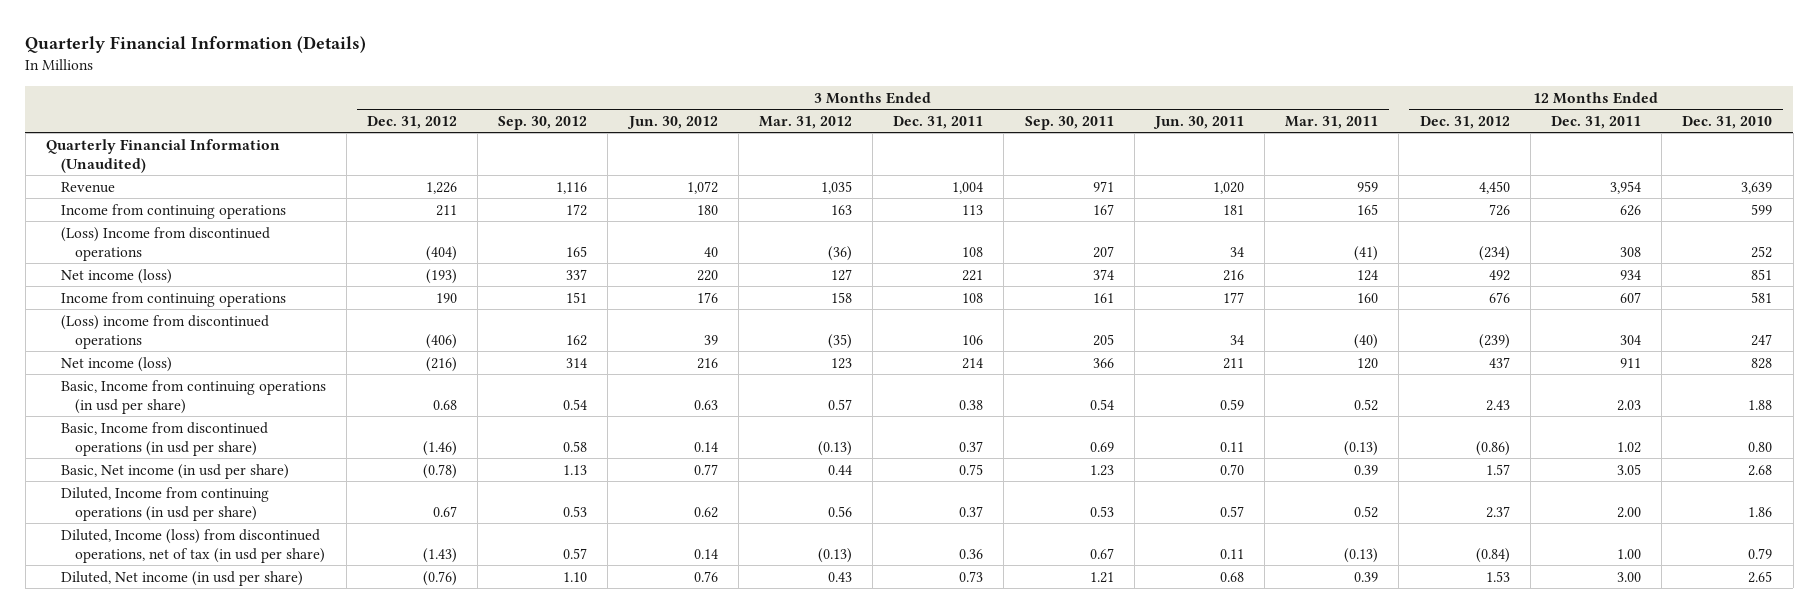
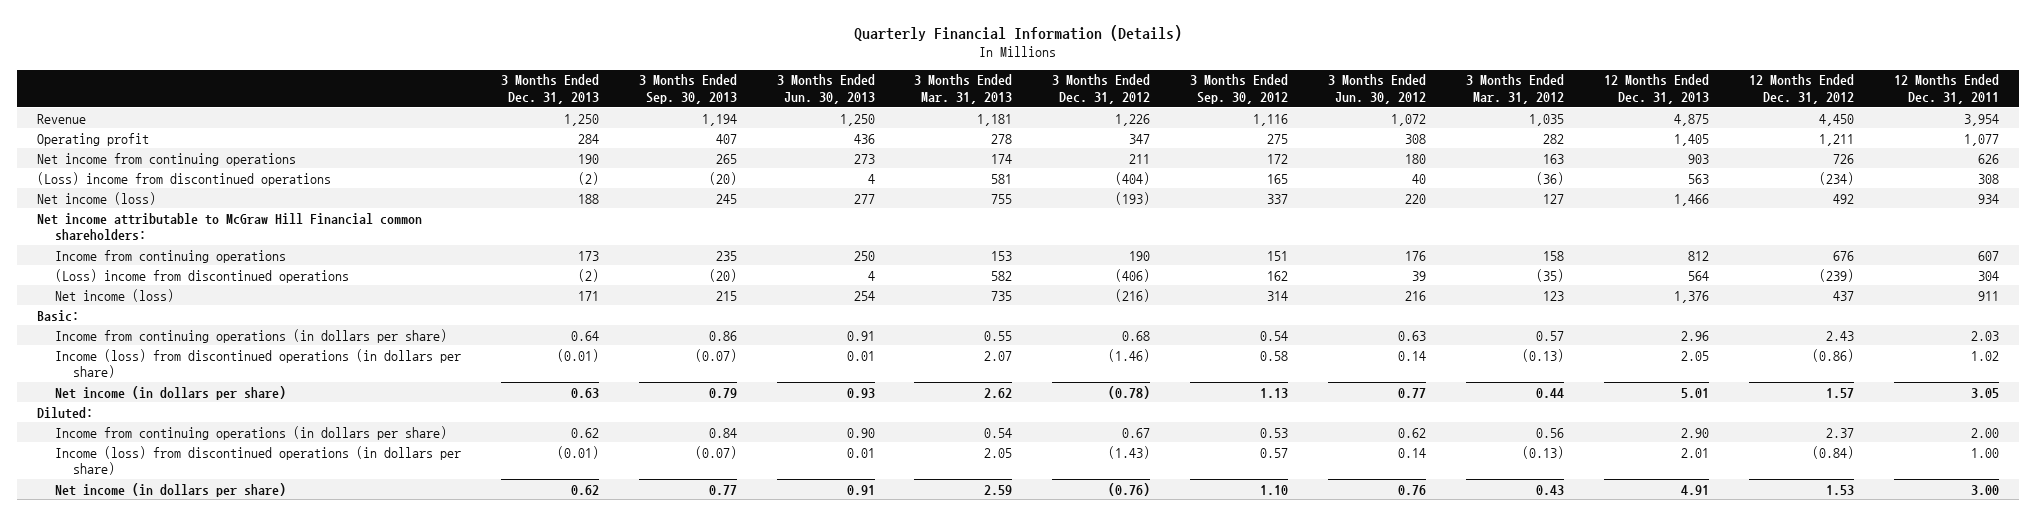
- | 3 Months Ended Dec. 31, 2012 | 3 Months Ended Sep. 30, 2012 | 3 Months Ended Jun. 30, 2012 | 3 Months Ended Mar. 31, 2012 | 3 Months Ended Dec. 31, 2011 | 3 Months Ended Sep. 30, 2011 | 3 Months Ended Jun. 30, 2011 | 3 Months Ended Mar. 31, 2011 | 12 Months Ended Dec. 31, 2012 | 12 Months Ended Dec. 31, 2011 | 12 Months Ended Dec. 31, 2010
+ | 3 Months Ended Dec. 31, 2013 | 3 Months Ended Sep. 30, 2013 | 3 Months Ended Jun. 30, 2013 | 3 Months Ended Mar. 31, 2013 | 3 Months Ended Dec. 31, 2012 | 3 Months Ended Sep. 30, 2012 | 3 Months Ended Jun. 30, 2012 | 3 Months Ended Mar. 31, 2012 | 12 Months Ended Dec. 31, 2013 | 12 Months Ended Dec. 31, 2012 | 12 Months Ended Dec. 31, 2011
- Quarterly Financial Information (Unaudited)
- Income from continuing operations | 211 | 172 | 180 | 163 | 113 | 167 | 181 | 165 | 726 | 626 | 599
- (Loss) Income from discontinued operations | (404) | 165 | 40 | (36) | 108 | 207 | 34 | (41) | (234) | 308 | 252
+ Operating profit | 284 | 407 | 436 | 278 | 347 | 275 | 308 | 282 | 1,405 | 1,211 | 1,077
+ Net income from continuing operations | 190 | 265 | 273 | 174 | 211 | 172 | 180 | 163 | 903 | 726 | 626
+ (Loss) income from discontinued operations | (2) | (20) | 4 | 581 | (404) | 165 | 40 | (36) | 563 | (234) | 308
+ Net income attributable to McGraw Hill Financial common shareholders:
- Basic, Income from continuing operations (in usd per share) | 0.68 | 0.54 | 0.63 | 0.57 | 0.38 | 0.54 | 0.59 | 0.52 | 2.43 | 2.03 | 1.88
- Basic, Income from discontinued operations (in usd per share) | (1.46) | 0.58 | 0.14 | (0.13) | 0.37 | 0.69 | 0.11 | (0.13) | (0.86) | 1.02 | 0.80
- Basic, Net income (in usd per share) | (0.78) | 1.13 | 0.77 | 0.44 | 0.75 | 1.23 | 0.70 | 0.39 | 1.57 | 3.05 | 2.68
- Diluted, Income from continuing operations (in usd per share) | 0.67 | 0.53 | 0.62 | 0.56 | 0.37 | 0.53 | 0.57 | 0.52 | 2.37 | 2.00 | 1.86
- Diluted, Income (loss) from discontinued operations, net of tax (in usd per share) | (1.43) | 0.57 | 0.14 | (0.13) | 0.36 | 0.67 | 0.11 | (0.13) | (0.84) | 1.00 | 0.79
- Diluted, Net income (in usd per share) | (0.76) | 1.10 | 0.76 | 0.43 | 0.73 | 1.21 | 0.68 | 0.39 | 1.53 | 3.00 | 2.65
+ Basic:
+ Income from continuing operations (in dollars per share) | 0.64 | 0.86 | 0.91 | 0.55 | 0.68 | 0.54 | 0.63 | 0.57 | 2.96 | 2.43 | 2.03
+ Income (loss) from discontinued operations (in dollars per share) | (0.01) | (0.07) | 0.01 | 2.07 | (1.46) | 0.58 | 0.14 | (0.13) | 2.05 | (0.86) | 1.02
+ Net income (in dollars per share) | 0.63 | 0.79 | 0.93 | 2.62 | (0.78) | 1.13 | 0.77 | 0.44 | 5.01 | 1.57 | 3.05
+ Diluted:
+ Income from continuing operations (in dollars per share) | 0.62 | 0.84 | 0.90 | 0.54 | 0.67 | 0.53 | 0.62 | 0.56 | 2.90 | 2.37 | 2.00
+ Income (loss) from discontinued operations (in dollars per share) | (0.01) | (0.07) | 0.01 | 2.05 | (1.43) | 0.57 | 0.14 | (0.13) | 2.01 | (0.84) | 1.00
+ Net income (in dollars per share) | 0.62 | 0.77 | 0.91 | 2.59 | (0.76) | 1.10 | 0.76 | 0.43 | 4.91 | 1.53 | 3.00

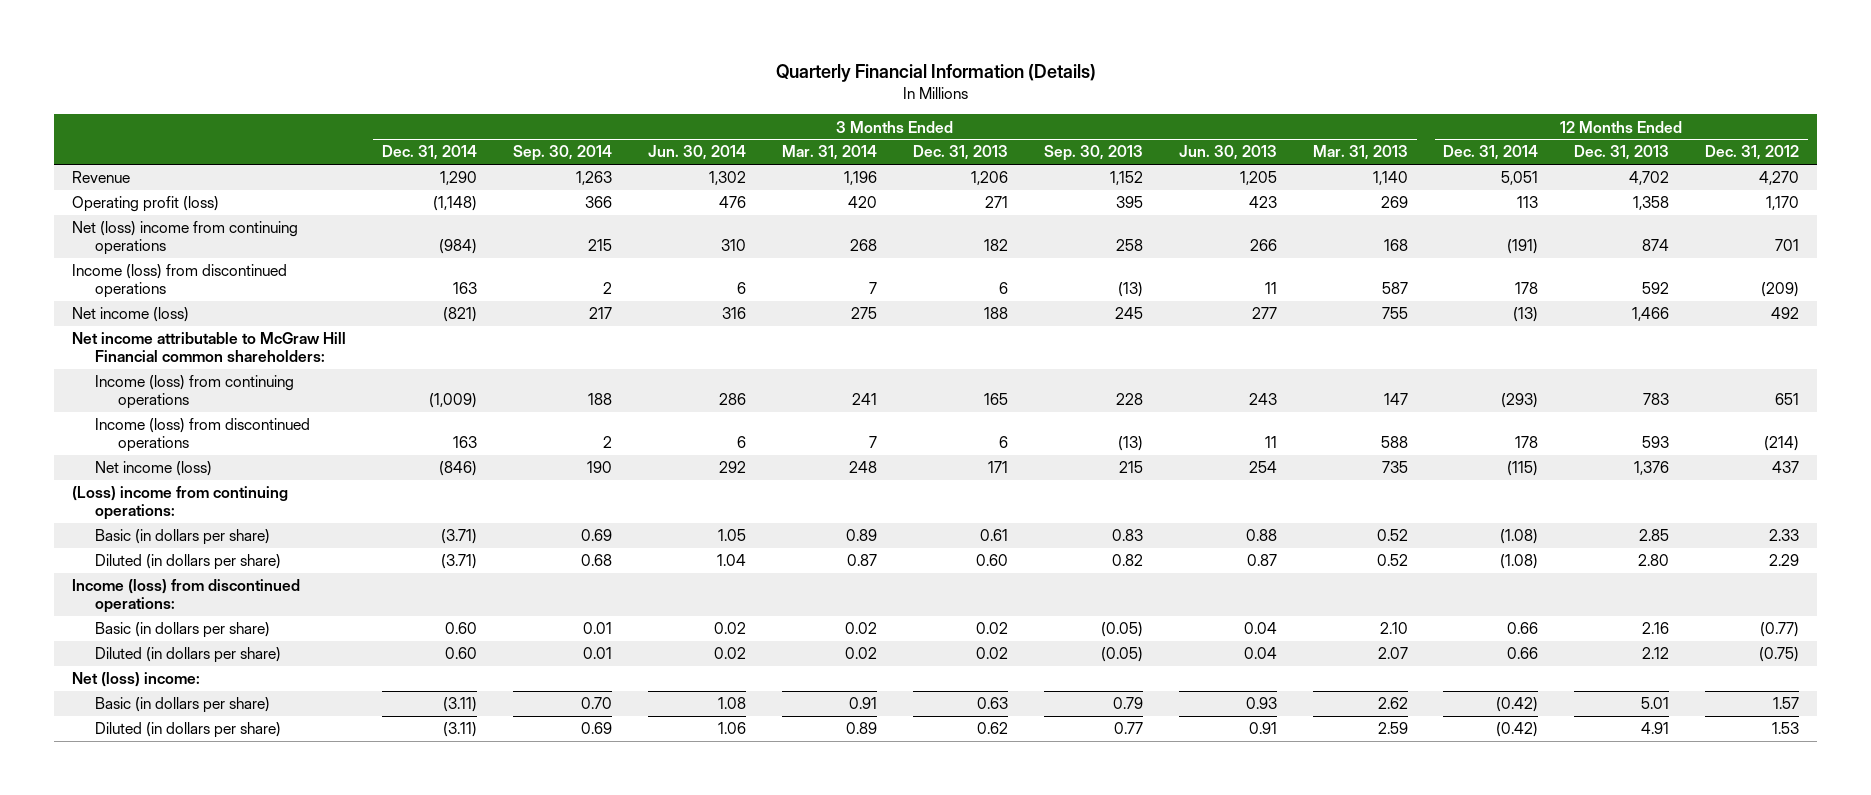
- | 3 Months Ended Dec. 31, 2013 | 3 Months Ended Sep. 30, 2013 | 3 Months Ended Jun. 30, 2013 | 3 Months Ended Mar. 31, 2013 | 3 Months Ended Dec. 31, 2012 | 3 Months Ended Sep. 30, 2012 | 3 Months Ended Jun. 30, 2012 | 3 Months Ended Mar. 31, 2012 | 12 Months Ended Dec. 31, 2013 | 12 Months Ended Dec. 31, 2012 | 12 Months Ended Dec. 31, 2011
+ | 3 Months Ended Dec. 31, 2014 | 3 Months Ended Sep. 30, 2014 | 3 Months Ended Jun. 30, 2014 | 3 Months Ended Mar. 31, 2014 | 3 Months Ended Dec. 31, 2013 | 3 Months Ended Sep. 30, 2013 | 3 Months Ended Jun. 30, 2013 | 3 Months Ended Mar. 31, 2013 | 12 Months Ended Dec. 31, 2014 | 12 Months Ended Dec. 31, 2013 | 12 Months Ended Dec. 31, 2012
- Revenue | 1,250 | 1,194 | 1,250 | 1,181 | 1,226 | 1,116 | 1,072 | 1,035 | 4,875 | 4,450 | 3,954
- Operating profit | 284 | 407 | 436 | 278 | 347 | 275 | 308 | 282 | 1,405 | 1,211 | 1,077
- Net income from continuing operations | 190 | 265 | 273 | 174 | 211 | 172 | 180 | 163 | 903 | 726 | 626
- (Loss) income from discontinued operations | (2) | (20) | 4 | 581 | (404) | 165 | 40 | (36) | 563 | (234) | 308
+ Revenue | 1,290 | 1,263 | 1,302 | 1,196 | 1,206 | 1,152 | 1,205 | 1,140 | 5,051 | 4,702 | 4,270
+ Operating profit (loss) | (1,148) | 366 | 476 | 420 | 271 | 395 | 423 | 269 | 113 | 1,358 | 1,170
+ Net (loss) income from continuing operations | (984) | 215 | 310 | 268 | 182 | 258 | 266 | 168 | (191) | 874 | 701
+ Income (loss) from discontinued operations | 163 | 2 | 6 | 7 | 6 | (13) | 11 | 587 | 178 | 592 | (209)
- Income from continuing operations | 173 | 235 | 250 | 153 | 190 | 151 | 176 | 158 | 812 | 676 | 607
- (Loss) income from discontinued operations | (2) | (20) | 4 | 582 | (406) | 162 | 39 | (35) | 564 | (239) | 304
+ Income (loss) from continuing operations | (1,009) | 188 | 286 | 241 | 165 | 228 | 243 | 147 | (293) | 783 | 651
+ Income (loss) from discontinued operations | 163 | 2 | 6 | 7 | 6 | (13) | 11 | 588 | 178 | 593 | (214)
- Basic:
- Income from continuing operations (in dollars per share) | 0.64 | 0.86 | 0.91 | 0.55 | 0.68 | 0.54 | 0.63 | 0.57 | 2.96 | 2.43 | 2.03
- Income (loss) from discontinued operations (in dollars per share) | (0.01) | (0.07) | 0.01 | 2.07 | (1.46) | 0.58 | 0.14 | (0.13) | 2.05 | (0.86) | 1.02
- Net income (in dollars per share) | 0.63 | 0.79 | 0.93 | 2.62 | (0.78) | 1.13 | 0.77 | 0.44 | 5.01 | 1.57 | 3.05
- Diluted:
- Income from continuing operations (in dollars per share) | 0.62 | 0.84 | 0.90 | 0.54 | 0.67 | 0.53 | 0.62 | 0.56 | 2.90 | 2.37 | 2.00
- Income (loss) from discontinued operations (in dollars per share) | (0.01) | (0.07) | 0.01 | 2.05 | (1.43) | 0.57 | 0.14 | (0.13) | 2.01 | (0.84) | 1.00
- Net income (in dollars per share) | 0.62 | 0.77 | 0.91 | 2.59 | (0.76) | 1.10 | 0.76 | 0.43 | 4.91 | 1.53 | 3.00
+ (Loss) income from continuing operations:
+ Basic (in dollars per share) | (3.71) | 0.69 | 1.05 | 0.89 | 0.61 | 0.83 | 0.88 | 0.52 | (1.08) | 2.85 | 2.33
+ Diluted (in dollars per share) | (3.71) | 0.68 | 1.04 | 0.87 | 0.60 | 0.82 | 0.87 | 0.52 | (1.08) | 2.80 | 2.29
+ Income (loss) from discontinued operations:
+ Basic (in dollars per share) | 0.60 | 0.01 | 0.02 | 0.02 | 0.02 | (0.05) | 0.04 | 2.10 | 0.66 | 2.16 | (0.77)
+ Diluted (in dollars per share) | 0.60 | 0.01 | 0.02 | 0.02 | 0.02 | (0.05) | 0.04 | 2.07 | 0.66 | 2.12 | (0.75)
+ Net (loss) income:
+ Basic (in dollars per share) | (3.11) | 0.70 | 1.08 | 0.91 | 0.63 | 0.79 | 0.93 | 2.62 | (0.42) | 5.01 | 1.57
+ Diluted (in dollars per share) | (3.11) | 0.69 | 1.06 | 0.89 | 0.62 | 0.77 | 0.91 | 2.59 | (0.42) | 4.91 | 1.53

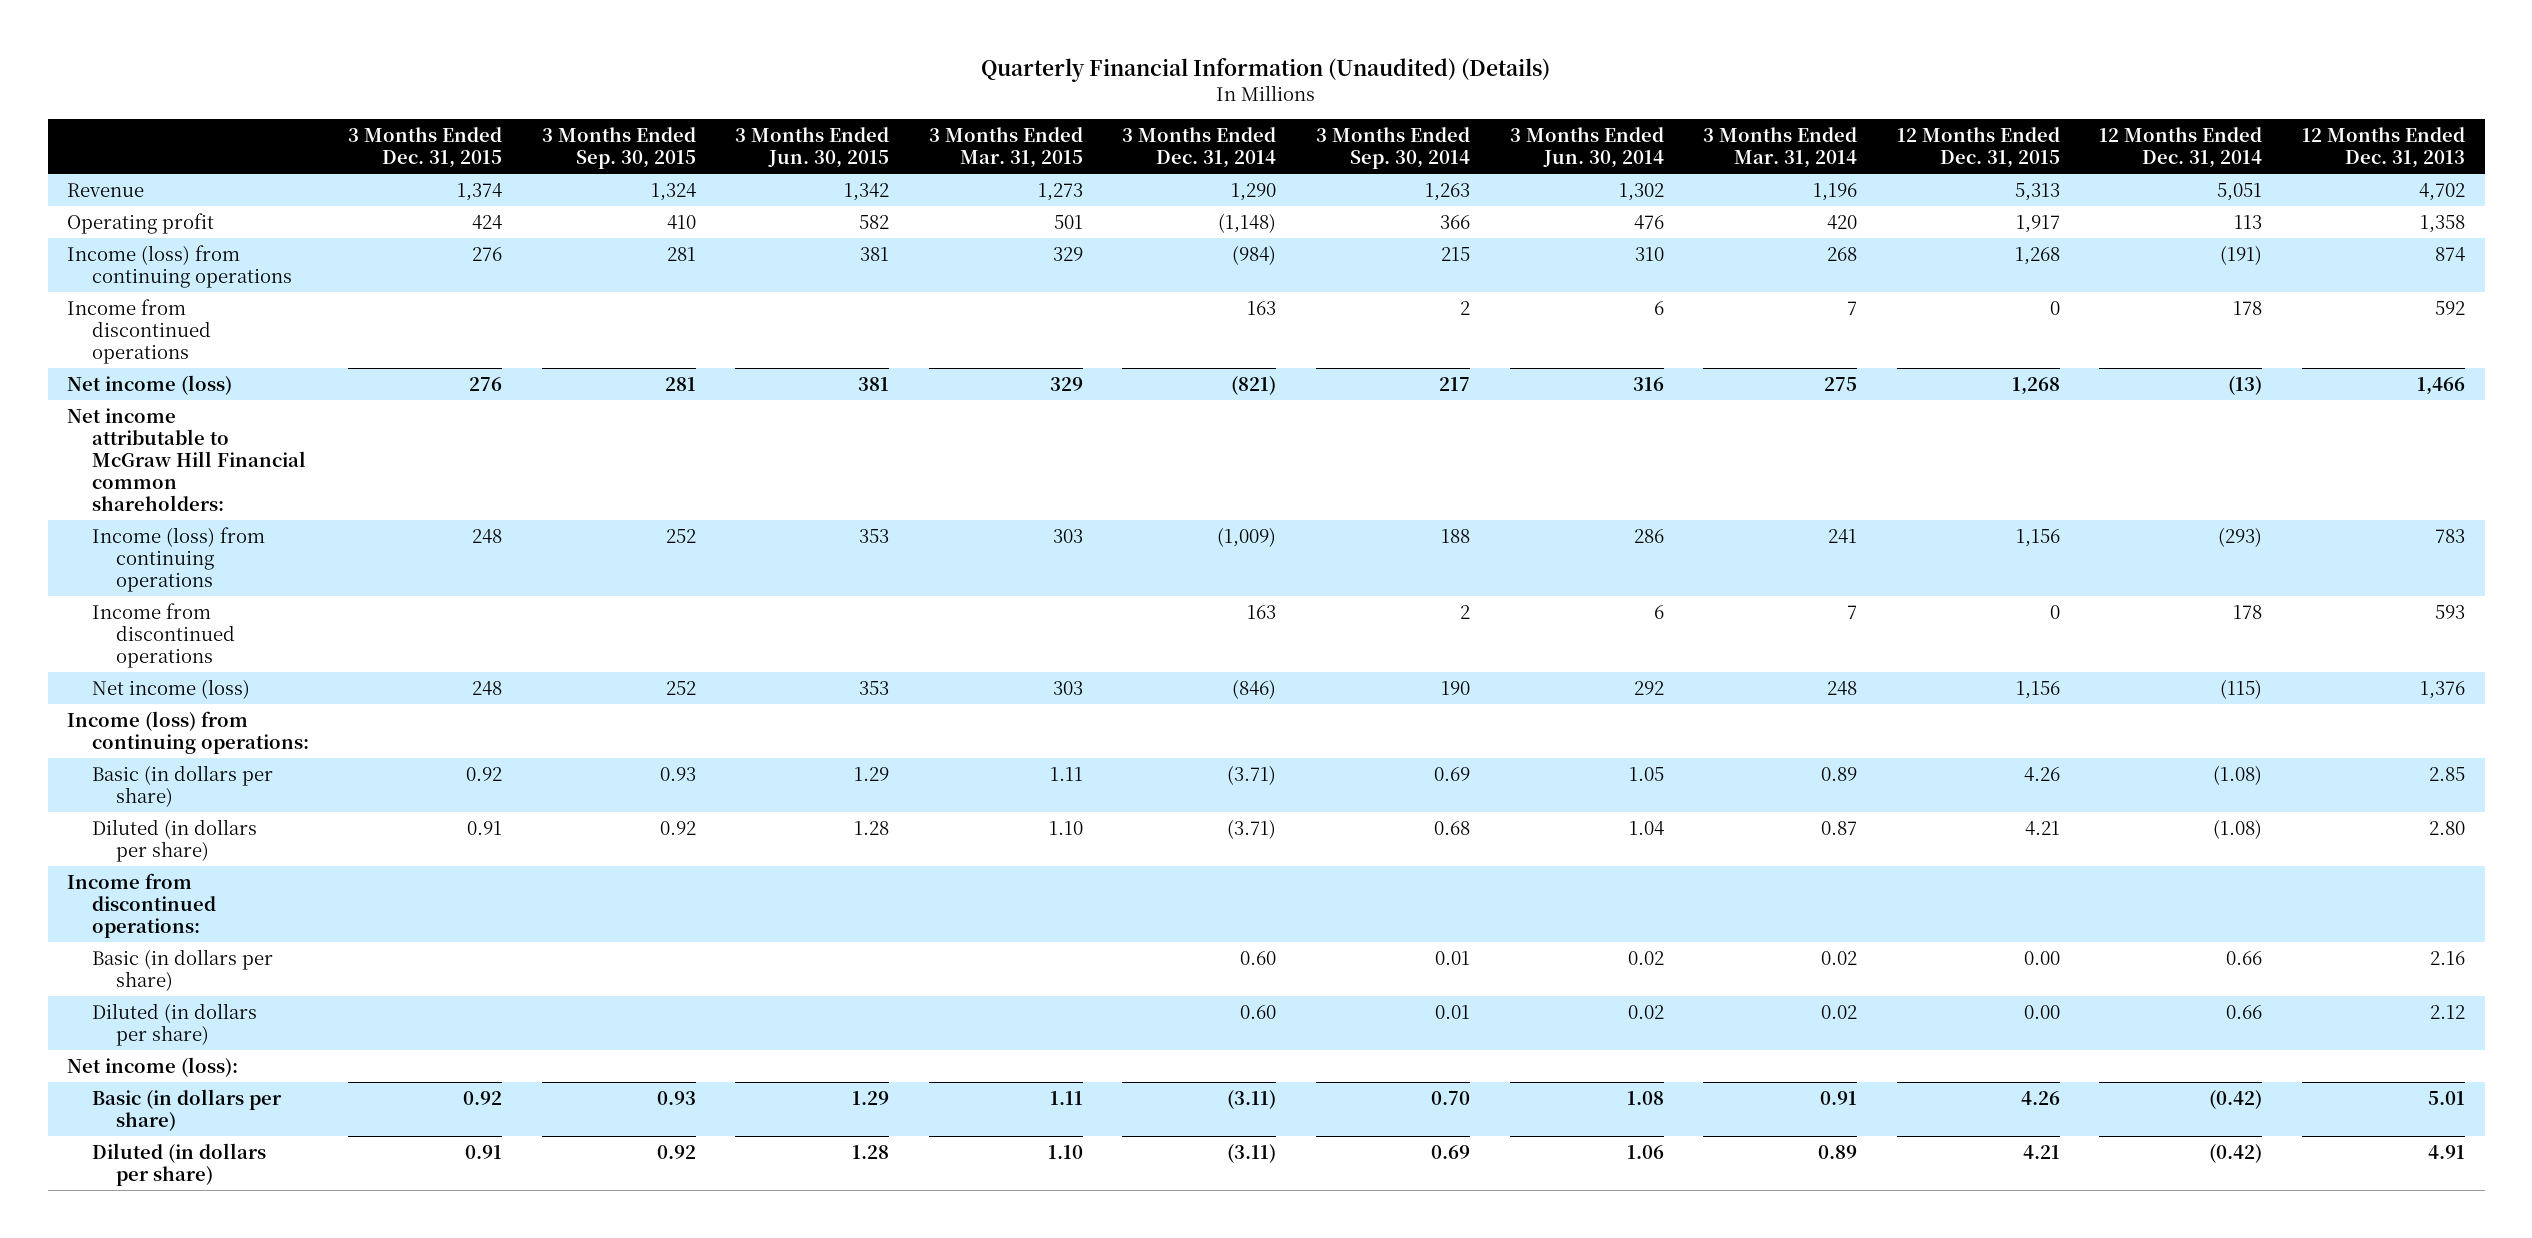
- Quarterly Financial Information (Details)
+ Quarterly Financial Information (Unaudited) (Details)
- | 3 Months Ended Dec. 31, 2014 | 3 Months Ended Sep. 30, 2014 | 3 Months Ended Jun. 30, 2014 | 3 Months Ended Mar. 31, 2014 | 3 Months Ended Dec. 31, 2013 | 3 Months Ended Sep. 30, 2013 | 3 Months Ended Jun. 30, 2013 | 3 Months Ended Mar. 31, 2013 | 12 Months Ended Dec. 31, 2014 | 12 Months Ended Dec. 31, 2013 | 12 Months Ended Dec. 31, 2012
+ | 3 Months Ended Dec. 31, 2015 | 3 Months Ended Sep. 30, 2015 | 3 Months Ended Jun. 30, 2015 | 3 Months Ended Mar. 31, 2015 | 3 Months Ended Dec. 31, 2014 | 3 Months Ended Sep. 30, 2014 | 3 Months Ended Jun. 30, 2014 | 3 Months Ended Mar. 31, 2014 | 12 Months Ended Dec. 31, 2015 | 12 Months Ended Dec. 31, 2014 | 12 Months Ended Dec. 31, 2013
- Operating profit (loss) | (1,148) | 366 | 476 | 420 | 271 | 395 | 423 | 269 | 113 | 1,358 | 1,170
- Net (loss) income from continuing operations | (984) | 215 | 310 | 268 | 182 | 258 | 266 | 168 | (191) | 874 | 701
- Income (loss) from discontinued operations | 163 | 2 | 6 | 7 | 6 | (13) | 11 | 587 | 178 | 592 | (209)
+ Operating profit | 424 | 410 | 582 | 501 | (1,148) | 366 | 476 | 420 | 1,917 | 113 | 1,358
+ Income (loss) from continuing operations | 276 | 281 | 381 | 329 | (984) | 215 | 310 | 268 | 1,268 | (191) | 874
+ Income from discontinued operations | | | | | 163 | 2 | 6 | 7 | 0 | 178 | 592
- Income (loss) from discontinued operations | 163 | 2 | 6 | 7 | 6 | (13) | 11 | 588 | 178 | 593 | (214)
+ Income from discontinued operations | | | | | 163 | 2 | 6 | 7 | 0 | 178 | 593
- (Loss) income from continuing operations:
+ Income (loss) from continuing operations:
- Income (loss) from discontinued operations:
+ Income from discontinued operations:
- Net (loss) income:
+ Net income (loss):

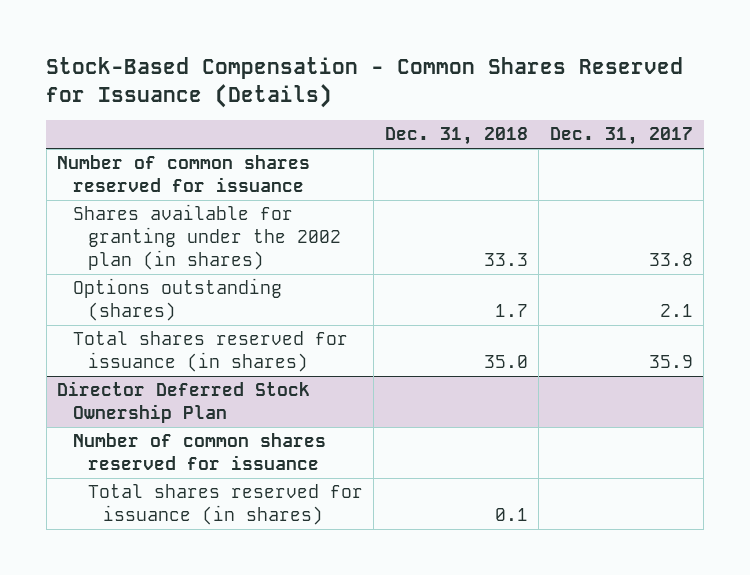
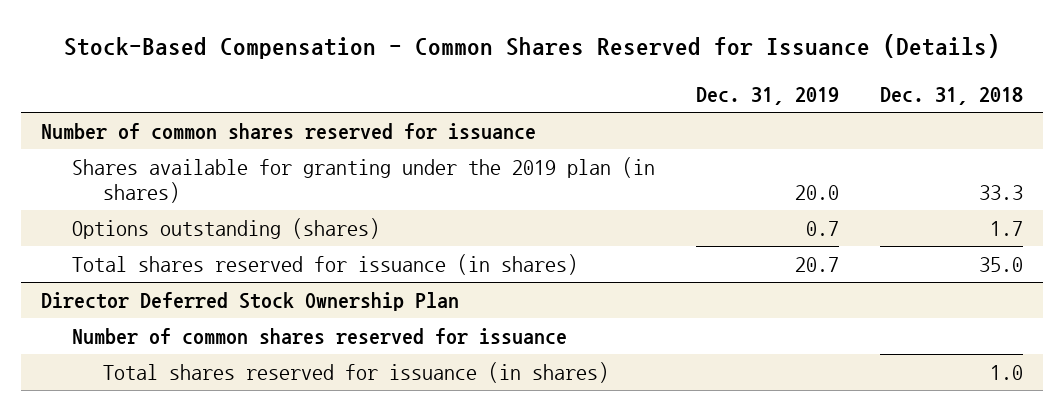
- | Dec. 31, 2018 | Dec. 31, 2017
+ | Dec. 31, 2019 | Dec. 31, 2018
- Shares available for granting under the 2002 plan (in shares) | 33.3 | 33.8
+ Shares available for granting under the 2019 plan (in shares) | 20.0 | 33.3
@ Director Deferred Stock Ownership Plan
- Total shares reserved for issuance (in shares) | 0.1 |
+ Total shares reserved for issuance (in shares) | | 1.0

